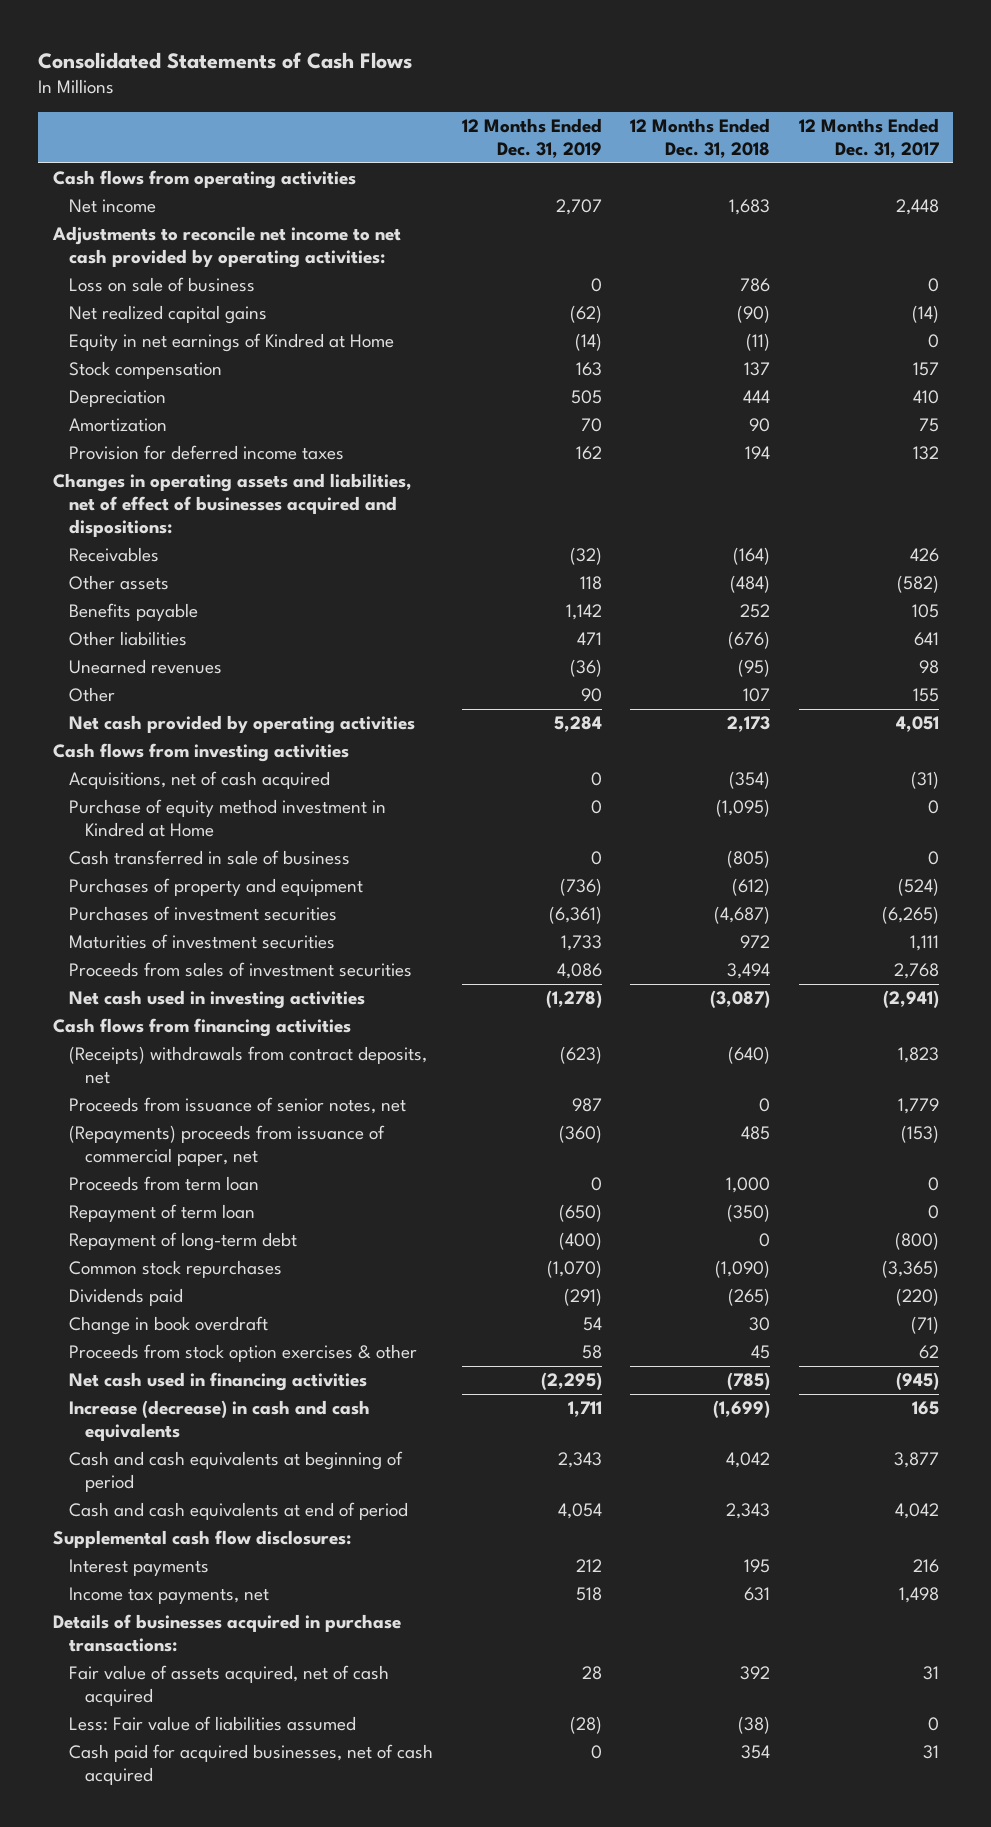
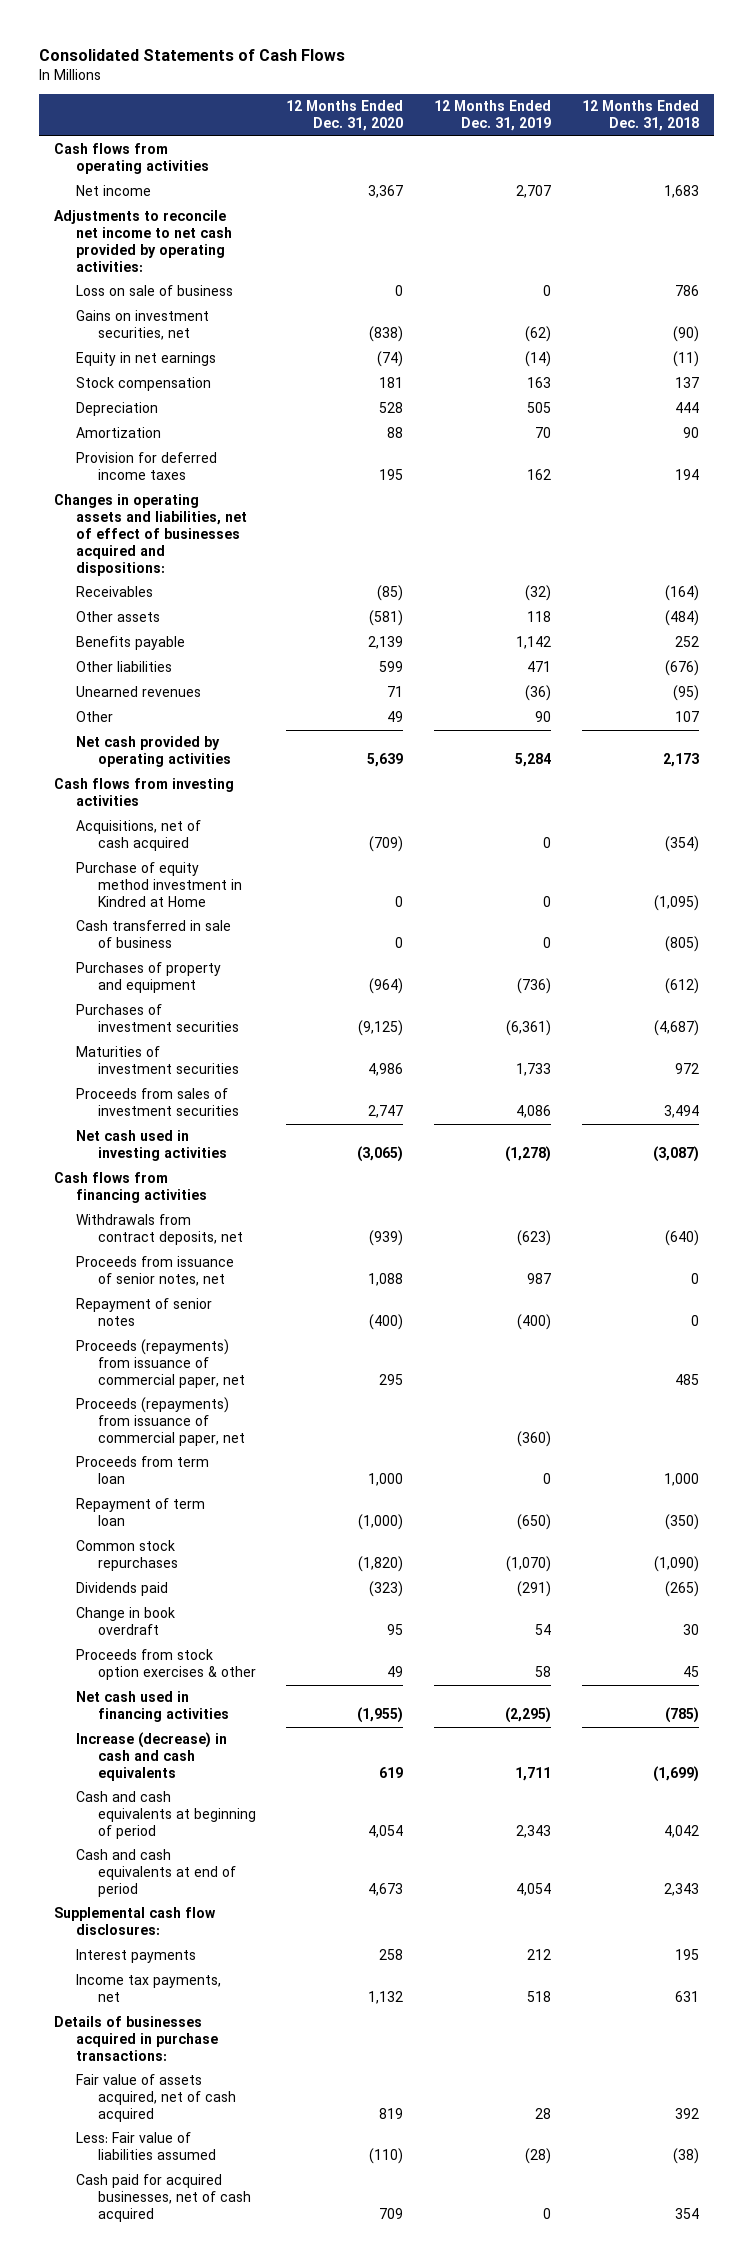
- | 12 Months Ended Dec. 31, 2019 | 12 Months Ended Dec. 31, 2018 | 12 Months Ended Dec. 31, 2017
+ | 12 Months Ended Dec. 31, 2020 | 12 Months Ended Dec. 31, 2019 | 12 Months Ended Dec. 31, 2018
- Net realized capital gains | (62) | (90) | (14)
- Equity in net earnings of Kindred at Home | (14) | (11) | 0
+ Gains on investment securities, net | (838) | (62) | (90)
+ Equity in net earnings | (74) | (14) | (11)
- (Receipts) withdrawals from contract deposits, net | (623) | (640) | 1,823
+ Withdrawals from contract deposits, net | (939) | (623) | (640)
- (Repayments) proceeds from issuance of commercial paper, net | (360) | 485 | (153)
+ Repayment of senior notes | (400) | (400) | 0
+ Proceeds (repayments) from issuance of commercial paper, net | 295 | | 485
+ Proceeds (repayments) from issuance of commercial paper, net | | (360) |
- Repayment of long-term debt | (400) | 0 | (800)

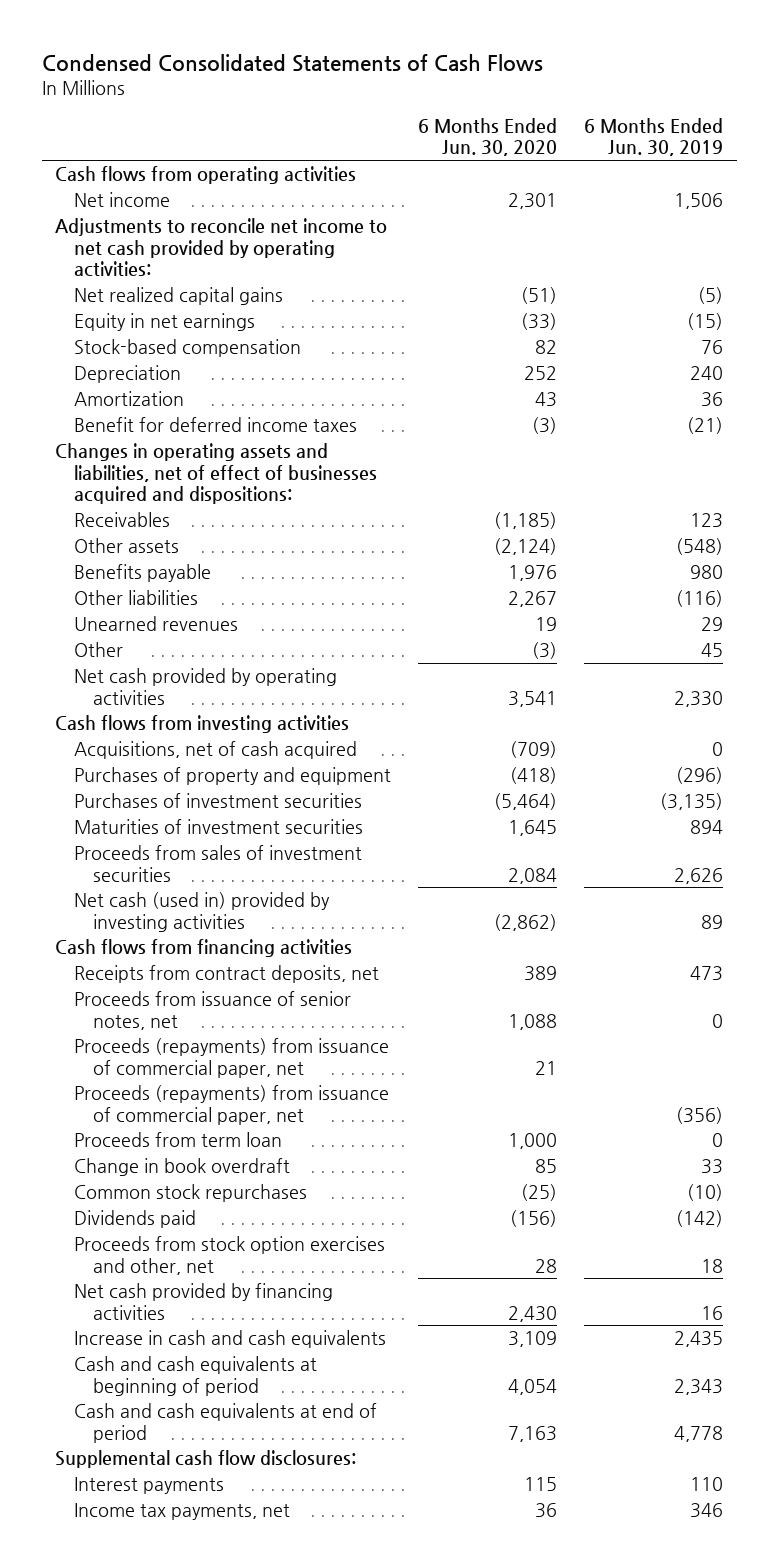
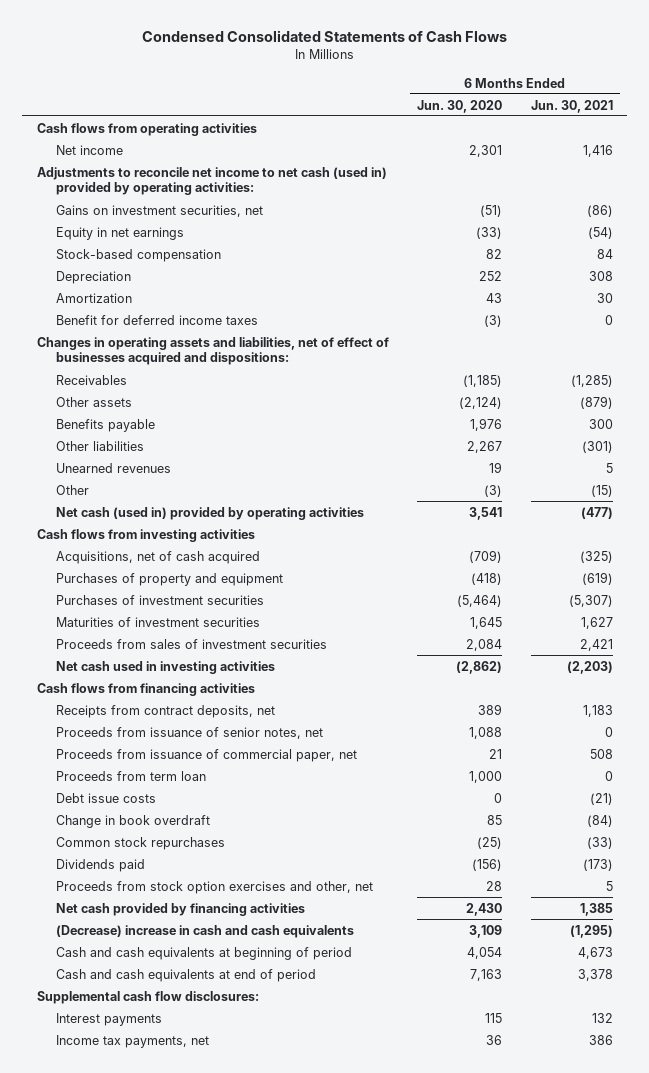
- | 6 Months Ended Jun. 30, 2020 | 6 Months Ended Jun. 30, 2019
+ | 6 Months Ended Jun. 30, 2020 | 6 Months Ended Jun. 30, 2021
- Adjustments to reconcile net income to net cash provided by operating activities:
- Net realized capital gains | (51) | (5)
+ Adjustments to reconcile net income to net cash (used in) provided by operating activities:
+ Gains on investment securities, net | (51) | (86)
- Net cash provided by operating activities | 3,541 | 2,330
+ Net cash (used in) provided by operating activities | 3,541 | (477)
- Net cash (used in) provided by investing activities | (2,862) | 89
+ Net cash used in investing activities | (2,862) | (2,203)
- Proceeds (repayments) from issuance of commercial paper, net | 21 |
- Proceeds (repayments) from issuance of commercial paper, net | | (356)
+ Proceeds from issuance of commercial paper, net | 21 | 508
+ Debt issue costs | 0 | (21)
- Increase in cash and cash equivalents | 3,109 | 2,435
+ (Decrease) increase in cash and cash equivalents | 3,109 | (1,295)

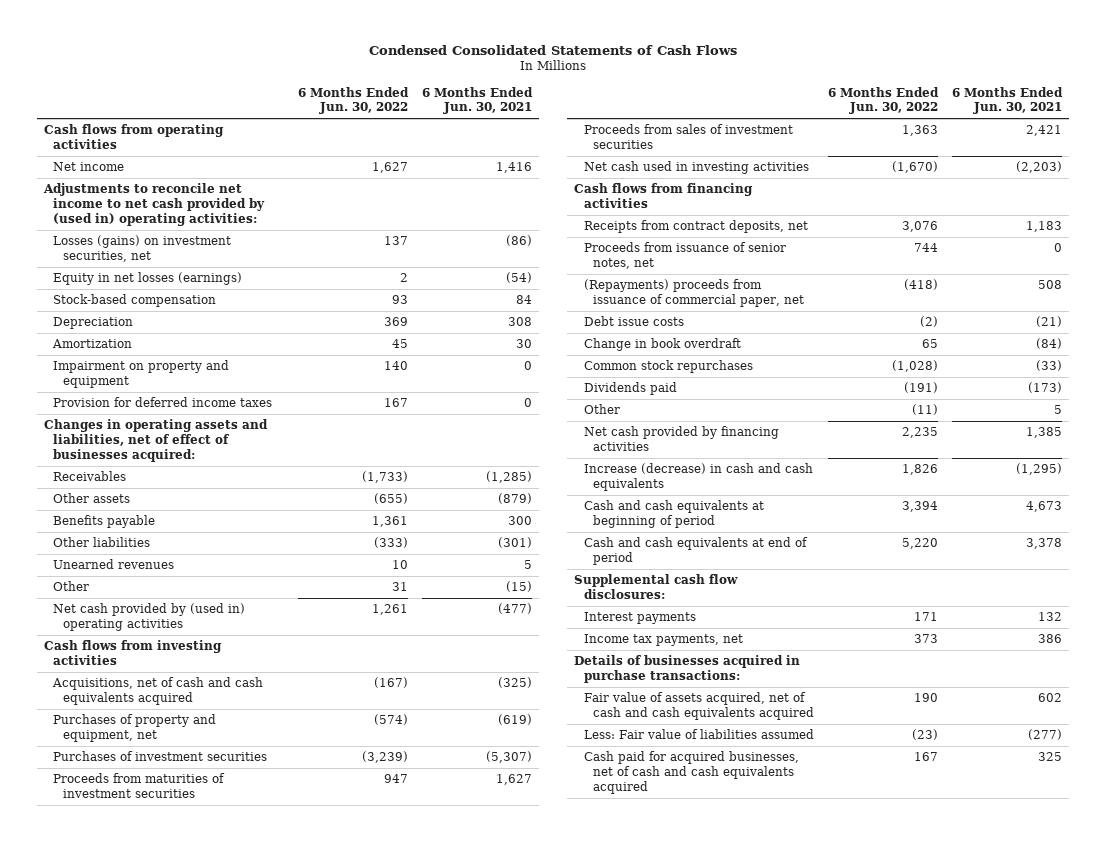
- | 6 Months Ended Jun. 30, 2020 | 6 Months Ended Jun. 30, 2021
+ | 6 Months Ended Jun. 30, 2022 | 6 Months Ended Jun. 30, 2021
- Adjustments to reconcile net income to net cash (used in) provided by operating activities:
- Gains on investment securities, net | (51) | (86)
- Equity in net earnings | (33) | (54)
+ Adjustments to reconcile net income to net cash provided by (used in) operating activities:
+ Losses (gains) on investment securities, net | 137 | (86)
+ Equity in net losses (earnings) | 2 | (54)
- Benefit for deferred income taxes | (3) | 0
- Changes in operating assets and liabilities, net of effect of businesses acquired and dispositions:
+ Impairment on property and equipment | 140 | 0
+ Provision for deferred income taxes | 167 | 0
+ Changes in operating assets and liabilities, net of effect of businesses acquired:
- Net cash (used in) provided by operating activities | 3,541 | (477)
+ Net cash provided by (used in) operating activities | 1,261 | (477)
- Acquisitions, net of cash acquired | (709) | (325)
- Purchases of property and equipment | (418) | (619)
+ Acquisitions, net of cash and cash equivalents acquired | (167) | (325)
+ Purchases of property and equipment, net | (574) | (619)
- Maturities of investment securities | 1,645 | 1,627
+ Proceeds from maturities of investment securities | 947 | 1,627
- Proceeds from issuance of commercial paper, net | 21 | 508
- Proceeds from term loan | 1,000 | 0
+ (Repayments) proceeds from issuance of commercial paper, net | (418) | 508
- Proceeds from stock option exercises and other, net | 28 | 5
+ Other | (11) | 5
- (Decrease) increase in cash and cash equivalents | 3,109 | (1,295)
+ Increase (decrease) in cash and cash equivalents | 1,826 | (1,295)
+ Details of businesses acquired in purchase transactions:
+ Fair value of assets acquired, net of cash and cash equivalents acquired | 190 | 602
+ Less: Fair value of liabilities assumed | (23) | (277)
+ Cash paid for acquired businesses, net of cash and cash equivalents acquired | 167 | 325

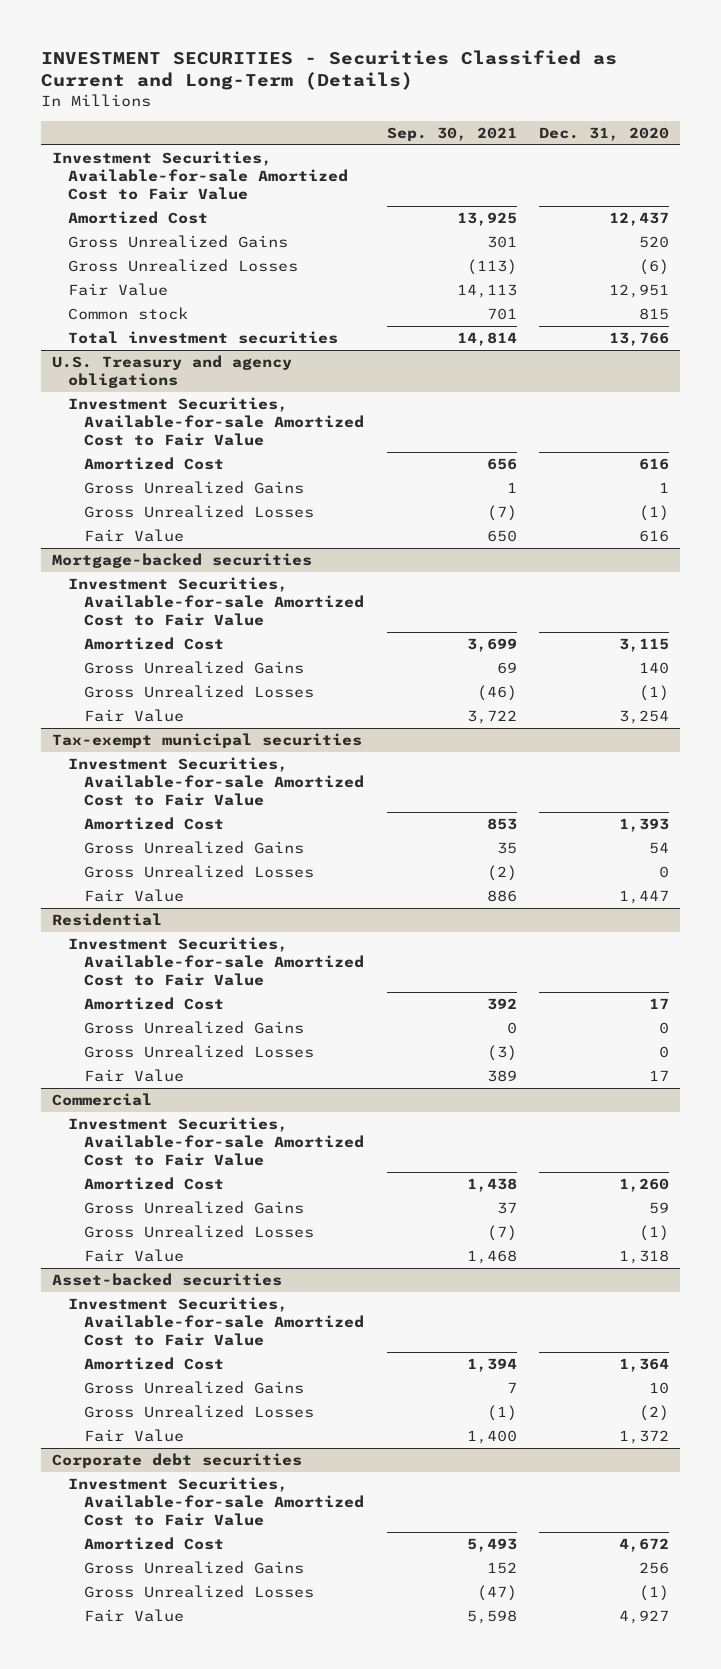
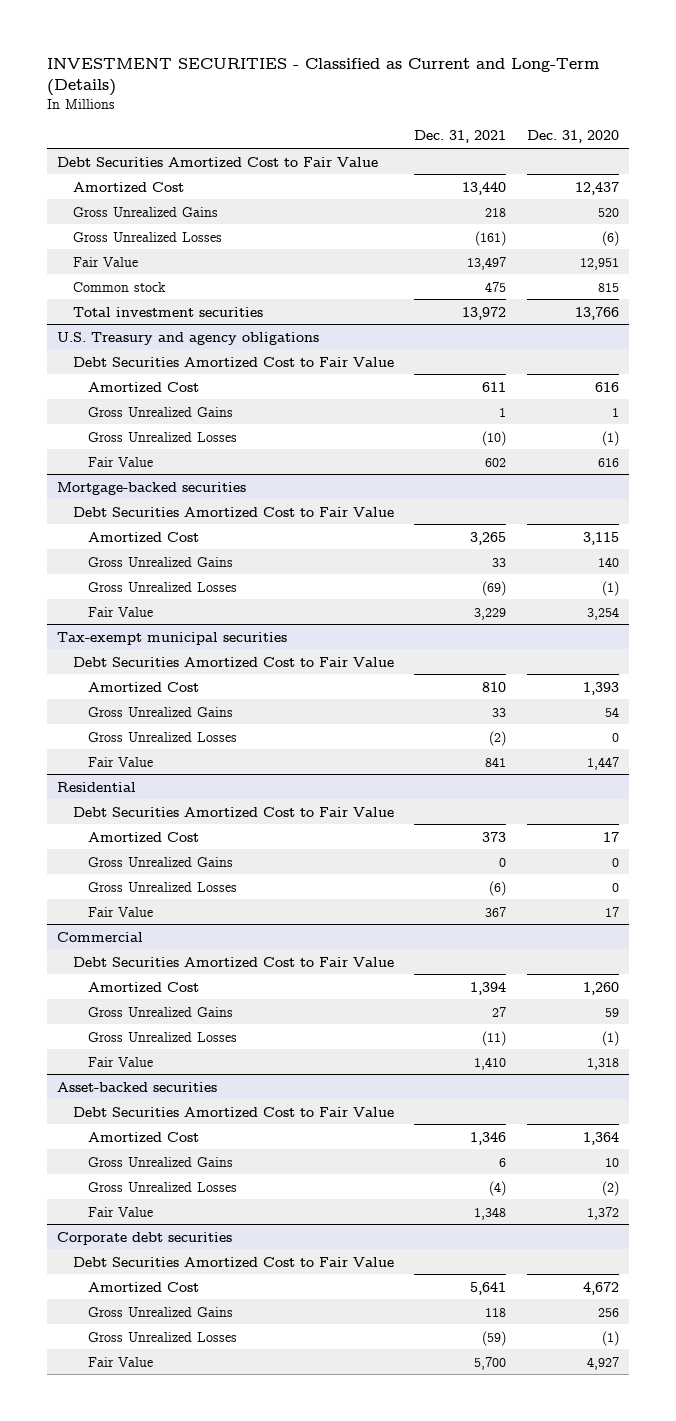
- INVESTMENT SECURITIES - Securities Classified as Current and Long-Term (Details)
+ INVESTMENT SECURITIES - Classified as Current and Long-Term (Details)
- | Sep. 30, 2021 | Dec. 31, 2020
+ | Dec. 31, 2021 | Dec. 31, 2020
- Investment Securities, Available-for-sale Amortized Cost to Fair Value
+ Debt Securities Amortized Cost to Fair Value
@ U.S. Treasury and agency obligations
- Investment Securities, Available-for-sale Amortized Cost to Fair Value
+ Debt Securities Amortized Cost to Fair Value
@ Mortgage-backed securities
- Investment Securities, Available-for-sale Amortized Cost to Fair Value
+ Debt Securities Amortized Cost to Fair Value
@ Tax-exempt municipal securities
- Investment Securities, Available-for-sale Amortized Cost to Fair Value
+ Debt Securities Amortized Cost to Fair Value
@ Residential
- Investment Securities, Available-for-sale Amortized Cost to Fair Value
+ Debt Securities Amortized Cost to Fair Value
@ Commercial
- Investment Securities, Available-for-sale Amortized Cost to Fair Value
+ Debt Securities Amortized Cost to Fair Value
@ Asset-backed securities
- Investment Securities, Available-for-sale Amortized Cost to Fair Value
+ Debt Securities Amortized Cost to Fair Value
@ Corporate debt securities
- Investment Securities, Available-for-sale Amortized Cost to Fair Value
+ Debt Securities Amortized Cost to Fair Value

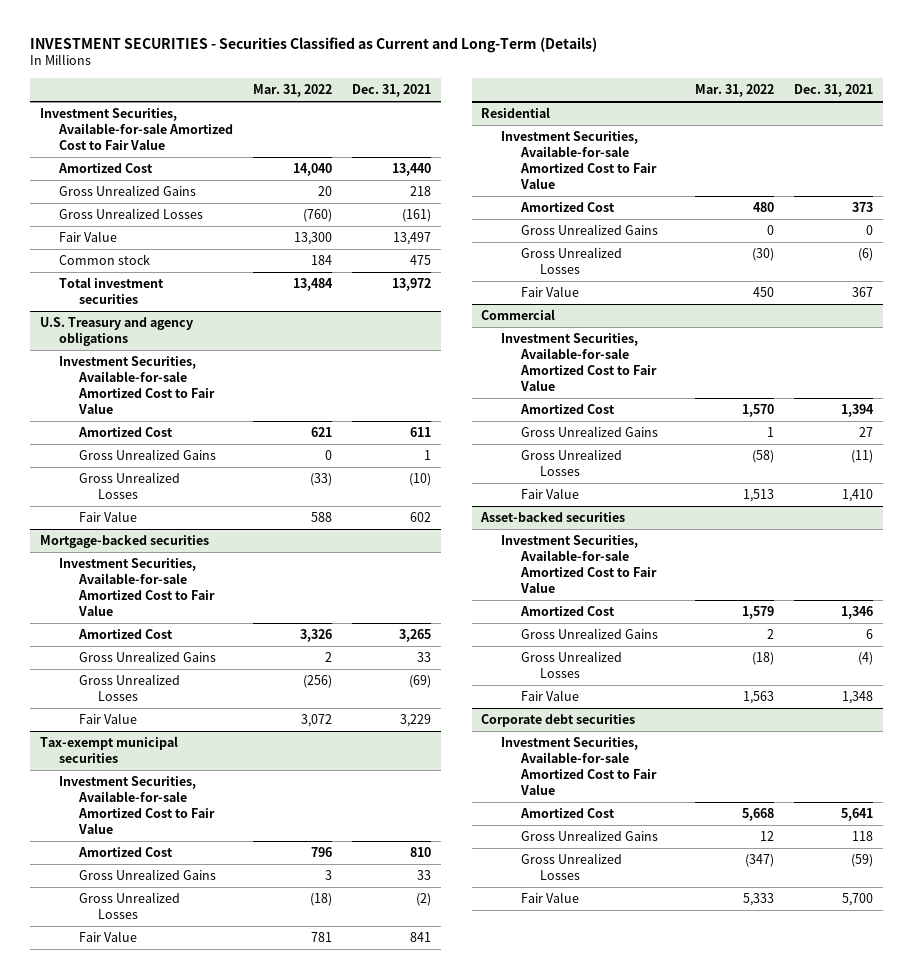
- INVESTMENT SECURITIES - Classified as Current and Long-Term (Details)
+ INVESTMENT SECURITIES - Securities Classified as Current and Long-Term (Details)
- | Dec. 31, 2021 | Dec. 31, 2020
+ | Mar. 31, 2022 | Dec. 31, 2021
- Debt Securities Amortized Cost to Fair Value
+ Investment Securities, Available-for-sale Amortized Cost to Fair Value
@ U.S. Treasury and agency obligations
- Debt Securities Amortized Cost to Fair Value
+ Investment Securities, Available-for-sale Amortized Cost to Fair Value
@ Mortgage-backed securities
- Debt Securities Amortized Cost to Fair Value
+ Investment Securities, Available-for-sale Amortized Cost to Fair Value
@ Tax-exempt municipal securities
- Debt Securities Amortized Cost to Fair Value
+ Investment Securities, Available-for-sale Amortized Cost to Fair Value
@ Residential
- Debt Securities Amortized Cost to Fair Value
+ Investment Securities, Available-for-sale Amortized Cost to Fair Value
@ Commercial
- Debt Securities Amortized Cost to Fair Value
+ Investment Securities, Available-for-sale Amortized Cost to Fair Value
@ Asset-backed securities
- Debt Securities Amortized Cost to Fair Value
+ Investment Securities, Available-for-sale Amortized Cost to Fair Value
@ Corporate debt securities
- Debt Securities Amortized Cost to Fair Value
+ Investment Securities, Available-for-sale Amortized Cost to Fair Value

